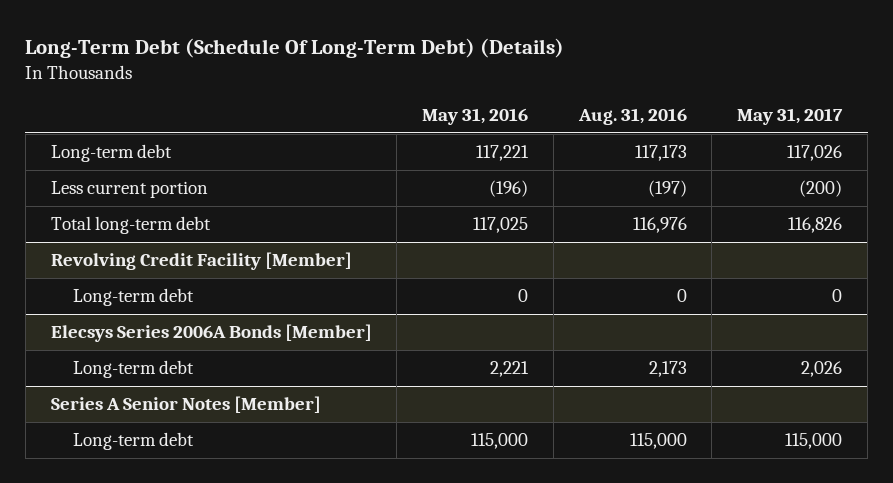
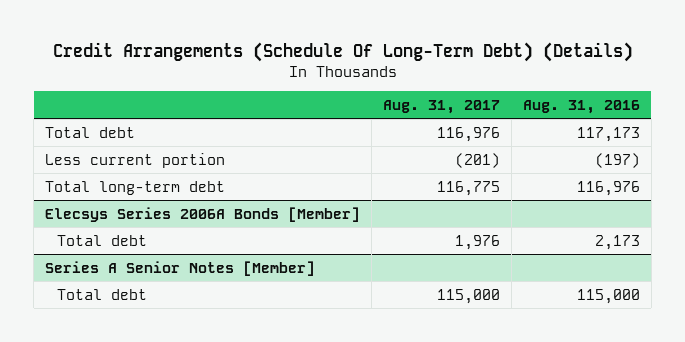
- Long-Term Debt (Schedule Of Long-Term Debt) (Details)
+ Credit Arrangements (Schedule Of Long-Term Debt) (Details)
- | May 31, 2016 | Aug. 31, 2016 | May 31, 2017
+ | Aug. 31, 2017 | Aug. 31, 2016
- Long-term debt | 117,221 | 117,173 | 117,026
+ Total debt | 116,976 | 117,173
- Revolving Credit Facility [Member]
- Long-term debt | 0 | 0 | 0
@ Elecsys Series 2006A Bonds [Member]
- Long-term debt | 2,221 | 2,173 | 2,026
+ Total debt | 1,976 | 2,173
@ Series A Senior Notes [Member]
- Long-term debt | 115,000 | 115,000 | 115,000
+ Total debt | 115,000 | 115,000

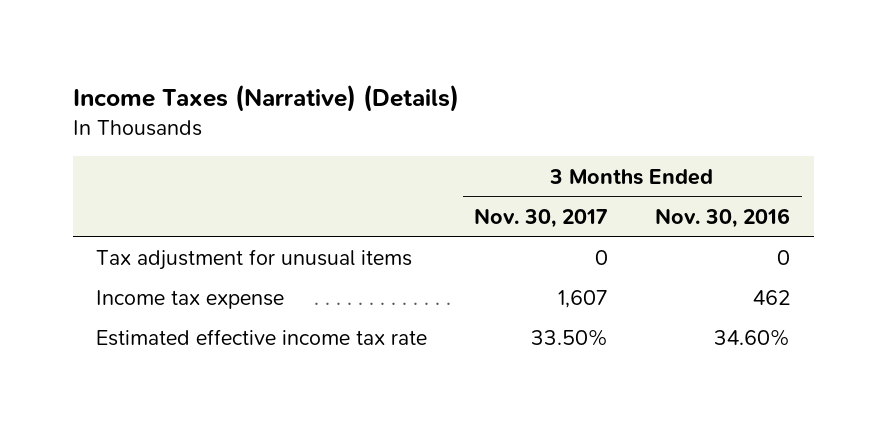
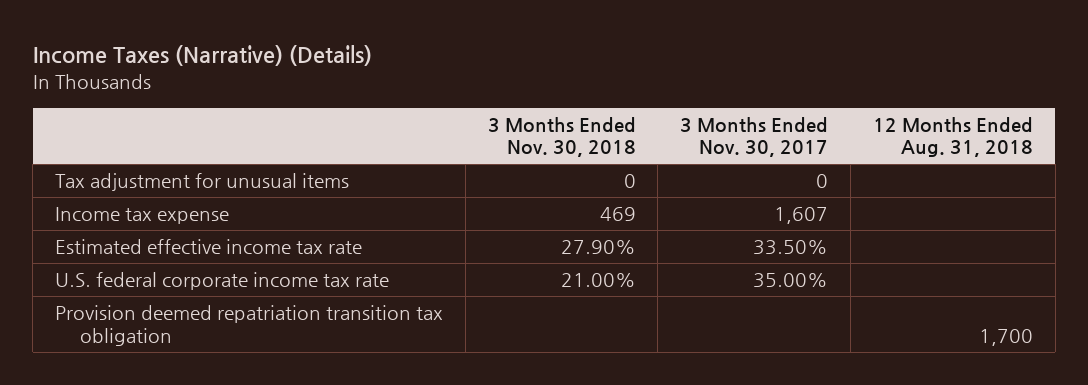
- | 3 Months Ended Nov. 30, 2017 | 3 Months Ended Nov. 30, 2016
+ | 3 Months Ended Nov. 30, 2018 | 3 Months Ended Nov. 30, 2017 | 12 Months Ended Aug. 31, 2018
+ U.S. federal corporate income tax rate | 21.00% | 35.00% |
+ Provision deemed repatriation transition tax obligation | | | 1,700

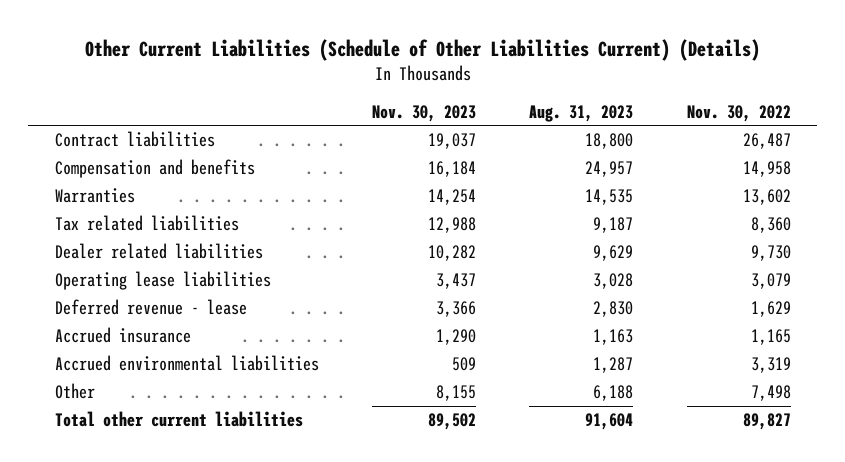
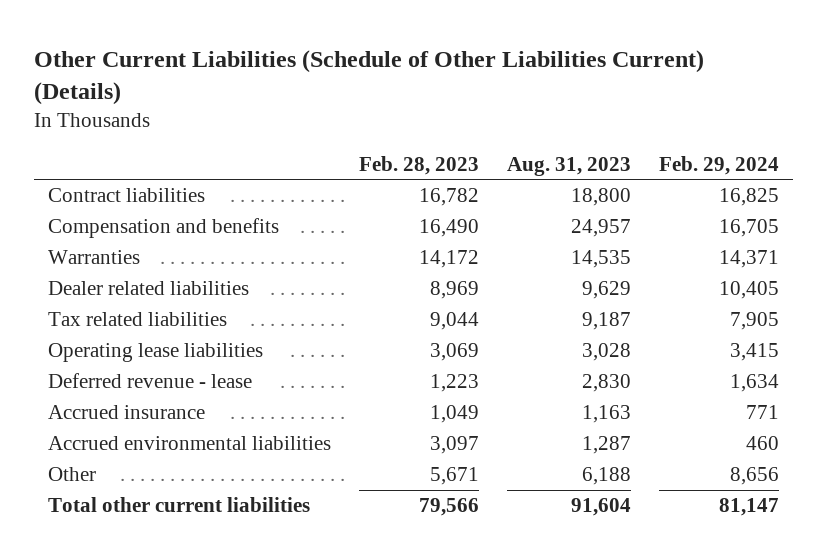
- | Nov. 30, 2023 | Aug. 31, 2023 | Nov. 30, 2022
+ | Feb. 28, 2023 | Aug. 31, 2023 | Feb. 29, 2024
moved down: Tax related liabilities | 9,044 | 9,187 | 7,905

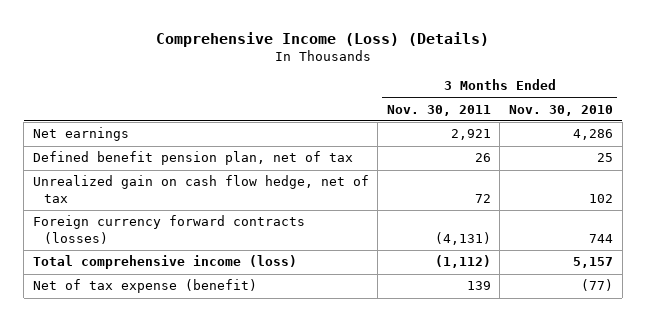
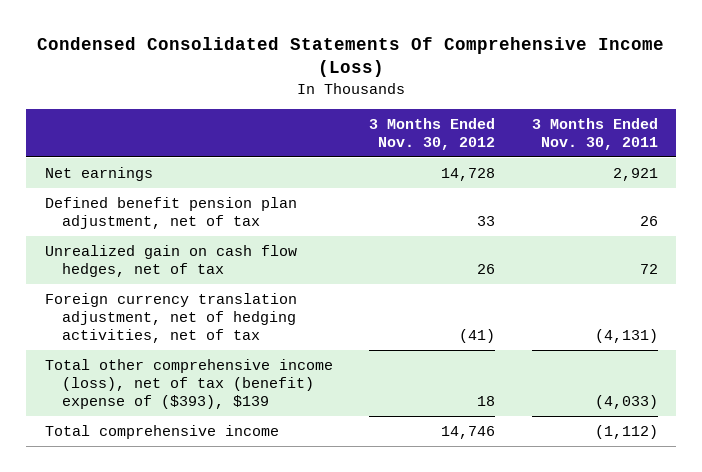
- Comprehensive Income (Loss) (Details)
+ Condensed Consolidated Statements Of Comprehensive Income (Loss)
- | 3 Months Ended Nov. 30, 2011 | 3 Months Ended Nov. 30, 2010
+ | 3 Months Ended Nov. 30, 2012 | 3 Months Ended Nov. 30, 2011
- Defined benefit pension plan, net of tax | 26 | 25
- Unrealized gain on cash flow hedge, net of tax | 72 | 102
- Foreign currency forward contracts (losses) | (4,131) | 744
- Total comprehensive income (loss) | (1,112) | 5,157
- Net of tax expense (benefit) | 139 | (77)
+ Defined benefit pension plan adjustment, net of tax | 33 | 26
+ Unrealized gain on cash flow hedges, net of tax | 26 | 72
+ Foreign currency translation adjustment, net of hedging activities, net of tax | (41) | (4,131)
+ Total other comprehensive income (loss), net of tax (benefit) expense of ($393), $139 | 18 | (4,033)
+ Total comprehensive income | 14,746 | (1,112)

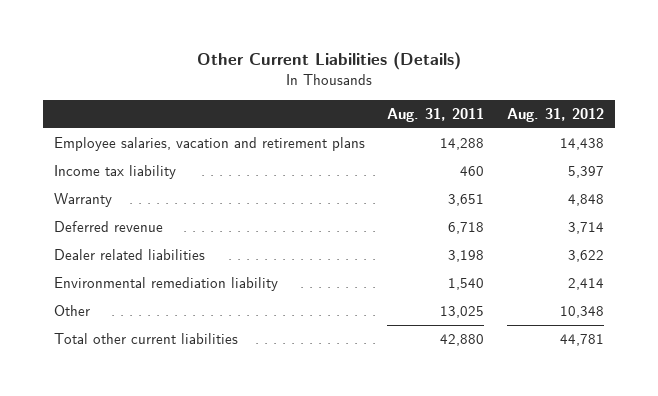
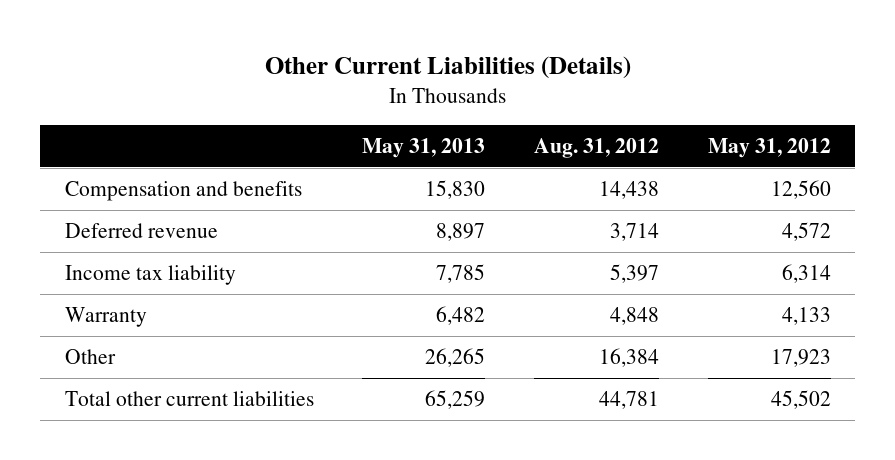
- | Aug. 31, 2011 | Aug. 31, 2012
+ | May 31, 2013 | Aug. 31, 2012 | May 31, 2012
- Employee salaries, vacation and retirement plans | 14,288 | 14,438
+ Compensation and benefits | 15,830 | 14,438 | 12,560
moved up: Deferred revenue | 8,897 | 3,714 | 4,572
- Dealer related liabilities | 3,198 | 3,622
- Environmental remediation liability | 1,540 | 2,414
- Other | 13,025 | 10,348
+ Other | 26,265 | 16,384 | 17,923

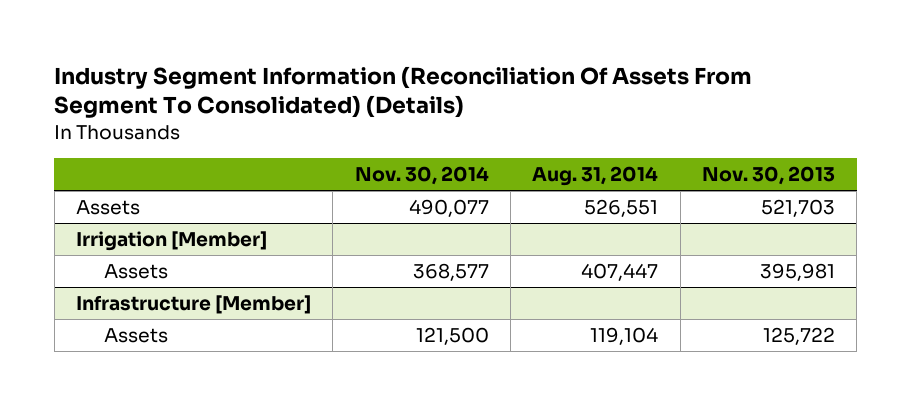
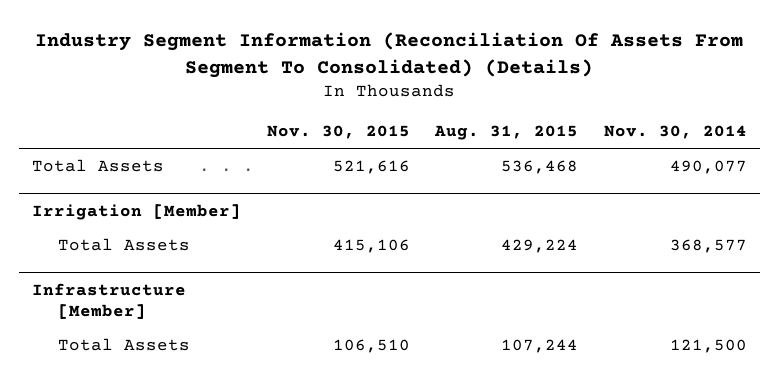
- | Nov. 30, 2014 | Aug. 31, 2014 | Nov. 30, 2013
+ | Nov. 30, 2015 | Aug. 31, 2015 | Nov. 30, 2014
- Assets | 490,077 | 526,551 | 521,703
+ Total Assets | 521,616 | 536,468 | 490,077
@ Irrigation [Member]
- Assets | 368,577 | 407,447 | 395,981
+ Total Assets | 415,106 | 429,224 | 368,577
@ Infrastructure [Member]
- Assets | 121,500 | 119,104 | 125,722
+ Total Assets | 106,510 | 107,244 | 121,500

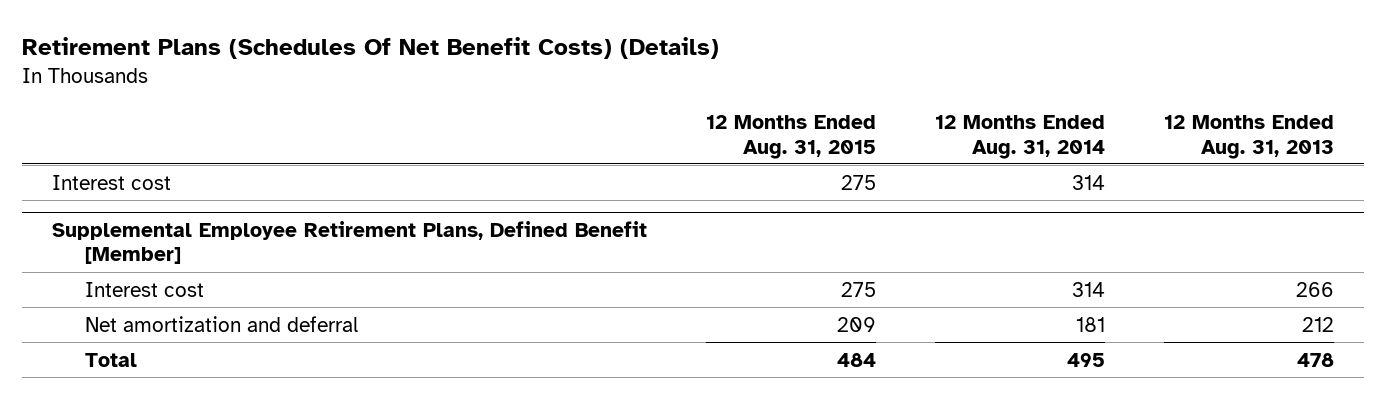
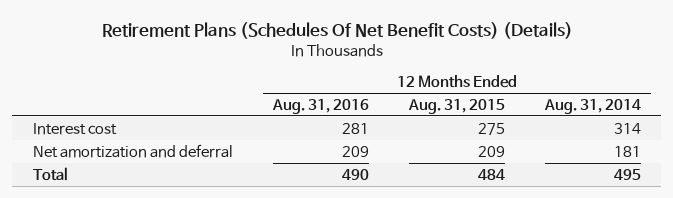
- | 12 Months Ended Aug. 31, 2015 | 12 Months Ended Aug. 31, 2014 | 12 Months Ended Aug. 31, 2013
+ | 12 Months Ended Aug. 31, 2016 | 12 Months Ended Aug. 31, 2015 | 12 Months Ended Aug. 31, 2014
- Supplemental Employee Retirement Plans, Defined Benefit [Member]
- Interest cost | 275 | 314 | 266

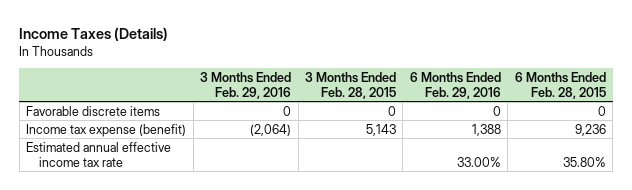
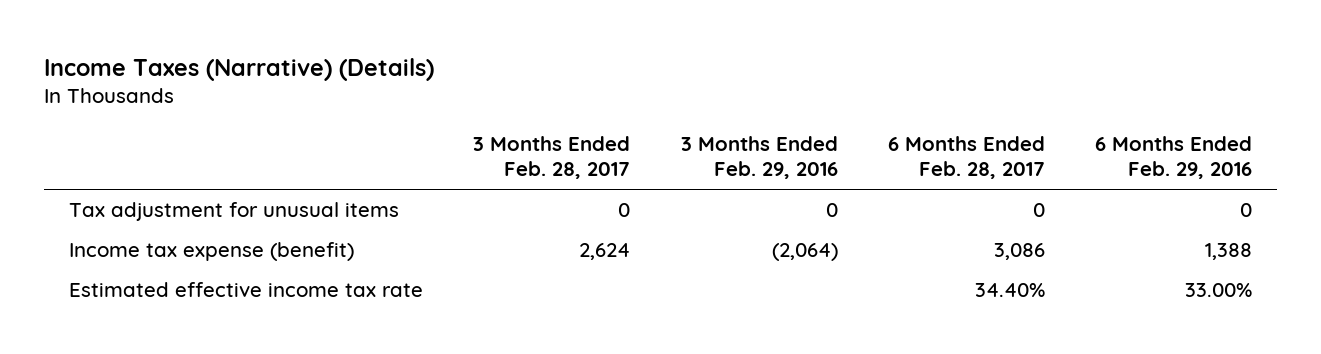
- Income Taxes (Details)
+ Income Taxes (Narrative) (Details)
- | 3 Months Ended Feb. 29, 2016 | 3 Months Ended Feb. 28, 2015 | 6 Months Ended Feb. 29, 2016 | 6 Months Ended Feb. 28, 2015
+ | 3 Months Ended Feb. 28, 2017 | 3 Months Ended Feb. 29, 2016 | 6 Months Ended Feb. 28, 2017 | 6 Months Ended Feb. 29, 2016
- Favorable discrete items | 0 | 0 | 0 | 0
+ Tax adjustment for unusual items | 0 | 0 | 0 | 0
- Estimated annual effective income tax rate | | | 33.00% | 35.80%
+ Estimated effective income tax rate | | | 34.40% | 33.00%

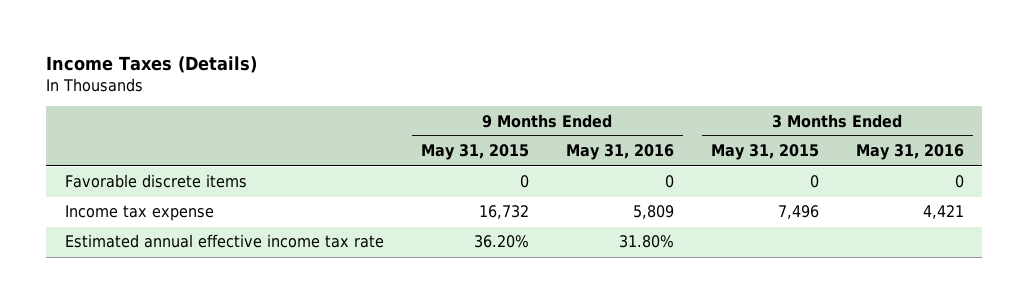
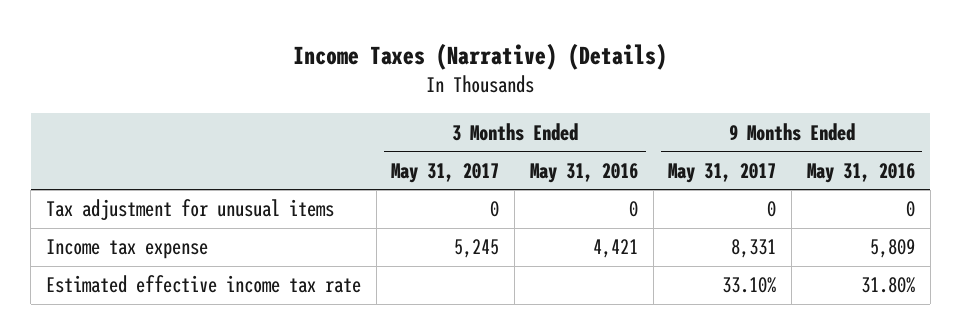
- Income Taxes (Details)
+ Income Taxes (Narrative) (Details)
- | 9 Months Ended May 31, 2015 | 9 Months Ended May 31, 2016 | 3 Months Ended May 31, 2015 | 3 Months Ended May 31, 2016
+ | 3 Months Ended May 31, 2017 | 3 Months Ended May 31, 2016 | 9 Months Ended May 31, 2017 | 9 Months Ended May 31, 2016
- Favorable discrete items | 0 | 0 | 0 | 0
+ Tax adjustment for unusual items | 0 | 0 | 0 | 0
- Estimated annual effective income tax rate | 36.20% | 31.80% | |
+ Estimated effective income tax rate | | | 33.10% | 31.80%

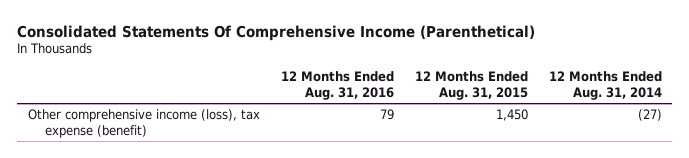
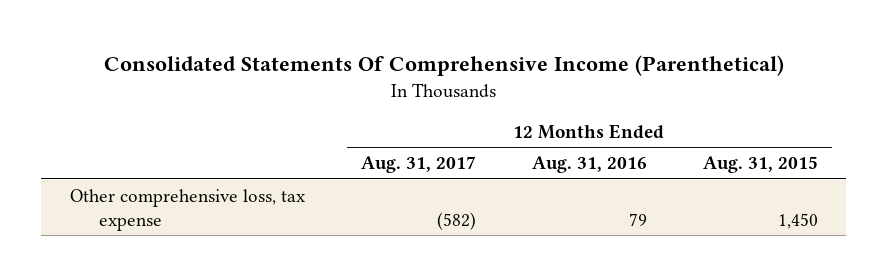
- | 12 Months Ended Aug. 31, 2016 | 12 Months Ended Aug. 31, 2015 | 12 Months Ended Aug. 31, 2014
+ | 12 Months Ended Aug. 31, 2017 | 12 Months Ended Aug. 31, 2016 | 12 Months Ended Aug. 31, 2015
- Other comprehensive income (loss), tax expense (benefit) | 79 | 1,450 | (27)
+ Other comprehensive loss, tax expense | (582) | 79 | 1,450

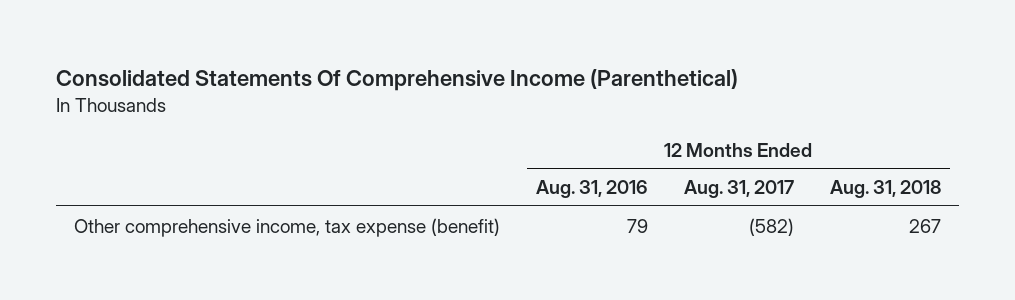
- | 12 Months Ended Aug. 31, 2017 | 12 Months Ended Aug. 31, 2016 | 12 Months Ended Aug. 31, 2015
+ | 12 Months Ended Aug. 31, 2016 | 12 Months Ended Aug. 31, 2017 | 12 Months Ended Aug. 31, 2018
- Other comprehensive loss, tax expense | (582) | 79 | 1,450
+ Other comprehensive income, tax expense (benefit) | 79 | (582) | 267

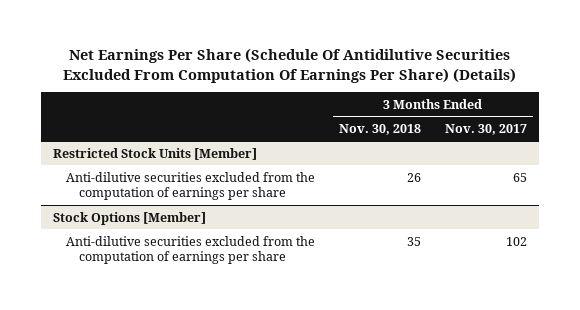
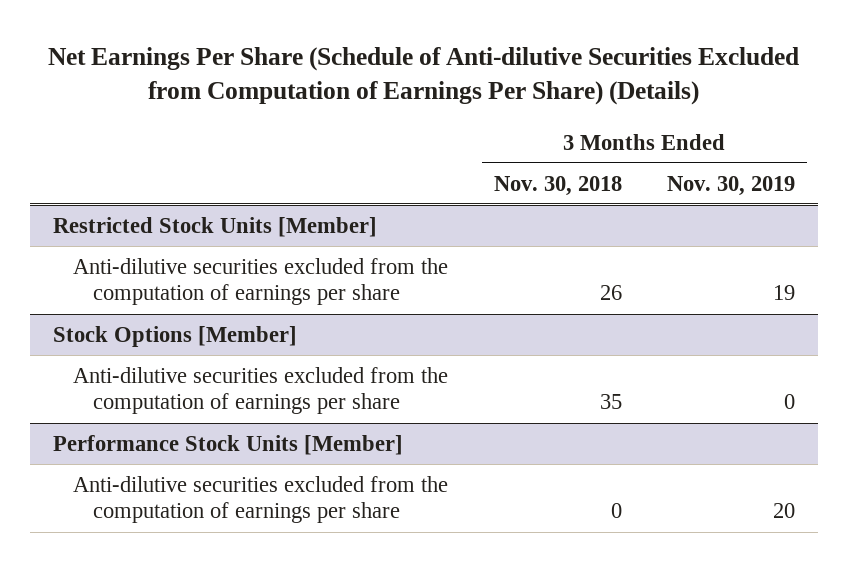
- Net Earnings Per Share (Schedule Of Antidilutive Securities Excluded From Computation Of Earnings Per Share) (Details)
+ Net Earnings Per Share (Schedule of Anti-dilutive Securities Excluded from Computation of Earnings Per Share) (Details)
- | 3 Months Ended Nov. 30, 2018 | 3 Months Ended Nov. 30, 2017
+ | 3 Months Ended Nov. 30, 2018 | 3 Months Ended Nov. 30, 2019
+ Performance Stock Units [Member]
+ Anti-dilutive securities excluded from the computation of earnings per share | 0 | 20

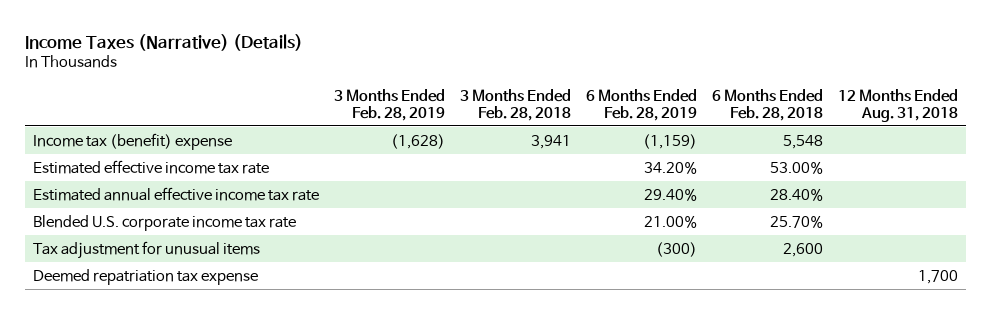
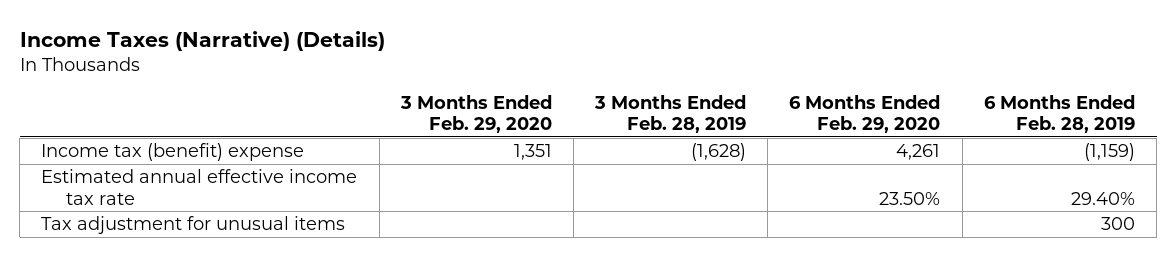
- | 3 Months Ended Feb. 28, 2019 | 3 Months Ended Feb. 28, 2018 | 6 Months Ended Feb. 28, 2019 | 6 Months Ended Feb. 28, 2018 | 12 Months Ended Aug. 31, 2018
+ | 3 Months Ended Feb. 29, 2020 | 3 Months Ended Feb. 28, 2019 | 6 Months Ended Feb. 29, 2020 | 6 Months Ended Feb. 28, 2019
- Estimated effective income tax rate | | | 34.20% | 53.00% |
- Blended U.S. corporate income tax rate | | | 21.00% | 25.70% |
- Tax adjustment for unusual items | | | (300) | 2,600 |
- Deemed repatriation tax expense | | | | | 1,700
+ Tax adjustment for unusual items | | | | 300

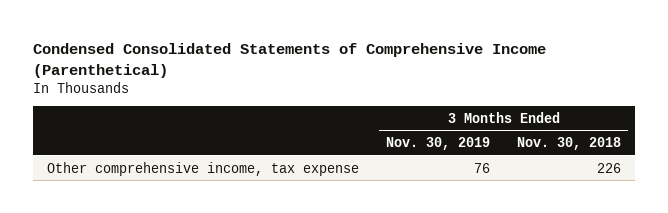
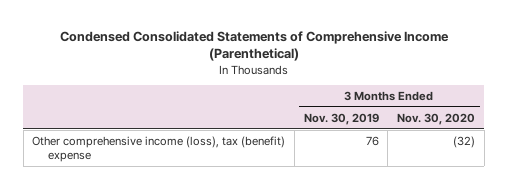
- | 3 Months Ended Nov. 30, 2019 | 3 Months Ended Nov. 30, 2018
+ | 3 Months Ended Nov. 30, 2019 | 3 Months Ended Nov. 30, 2020
- Other comprehensive income, tax expense | 76 | 226
+ Other comprehensive income (loss), tax (benefit) expense | 76 | (32)

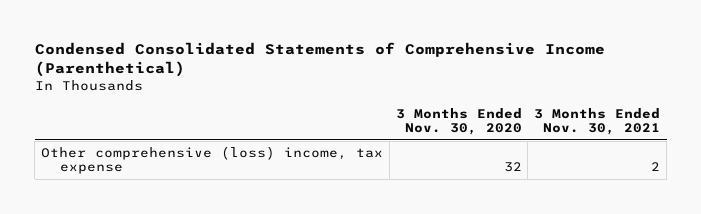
- | 3 Months Ended Nov. 30, 2019 | 3 Months Ended Nov. 30, 2020
+ | 3 Months Ended Nov. 30, 2020 | 3 Months Ended Nov. 30, 2021
- Other comprehensive income (loss), tax (benefit) expense | 76 | (32)
+ Other comprehensive (loss) income, tax expense | 32 | 2

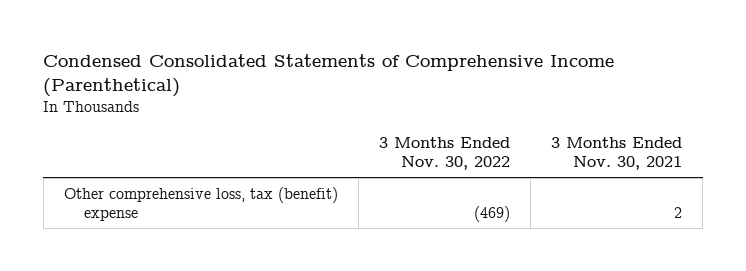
- | 3 Months Ended Nov. 30, 2020 | 3 Months Ended Nov. 30, 2021
+ | 3 Months Ended Nov. 30, 2022 | 3 Months Ended Nov. 30, 2021
- Other comprehensive (loss) income, tax expense | 32 | 2
+ Other comprehensive loss, tax (benefit) expense | (469) | 2

